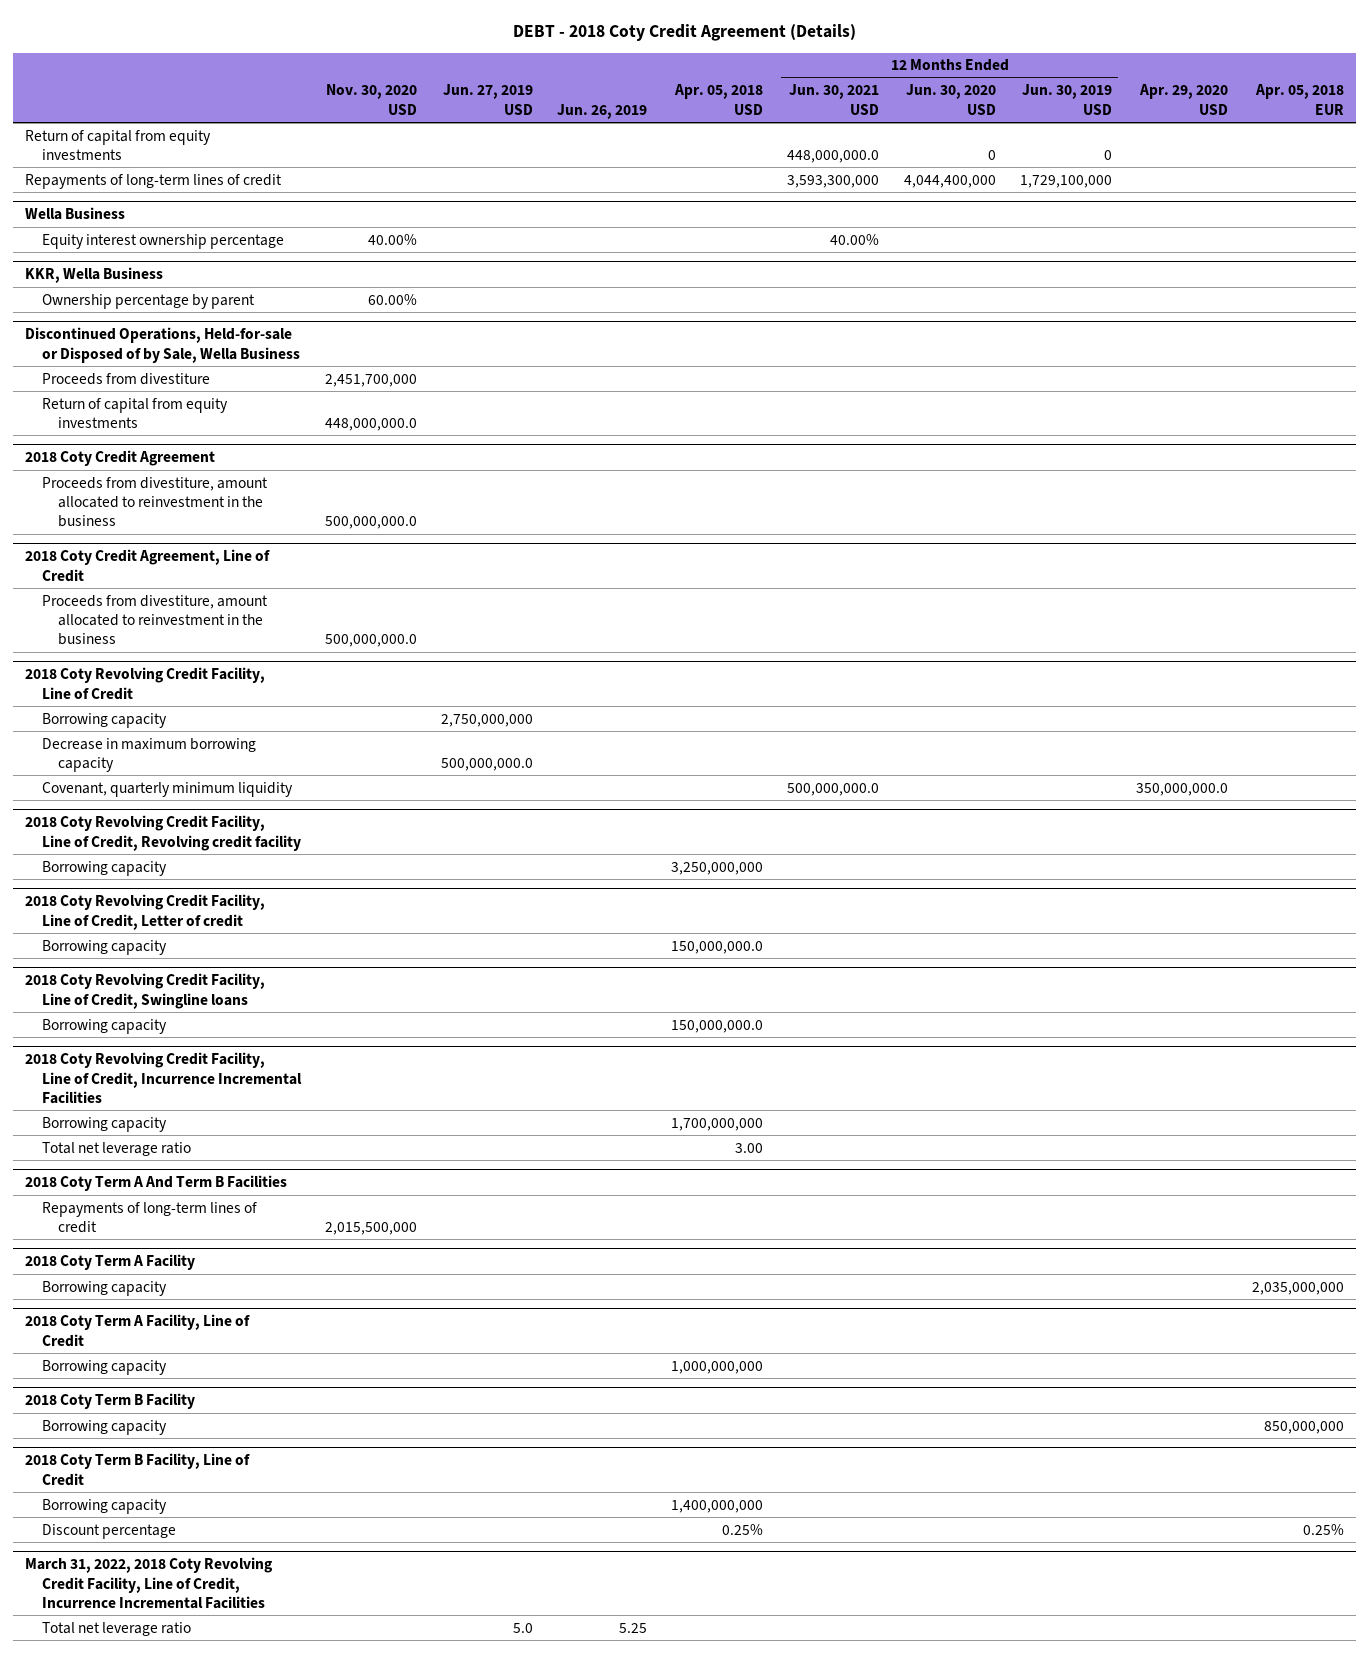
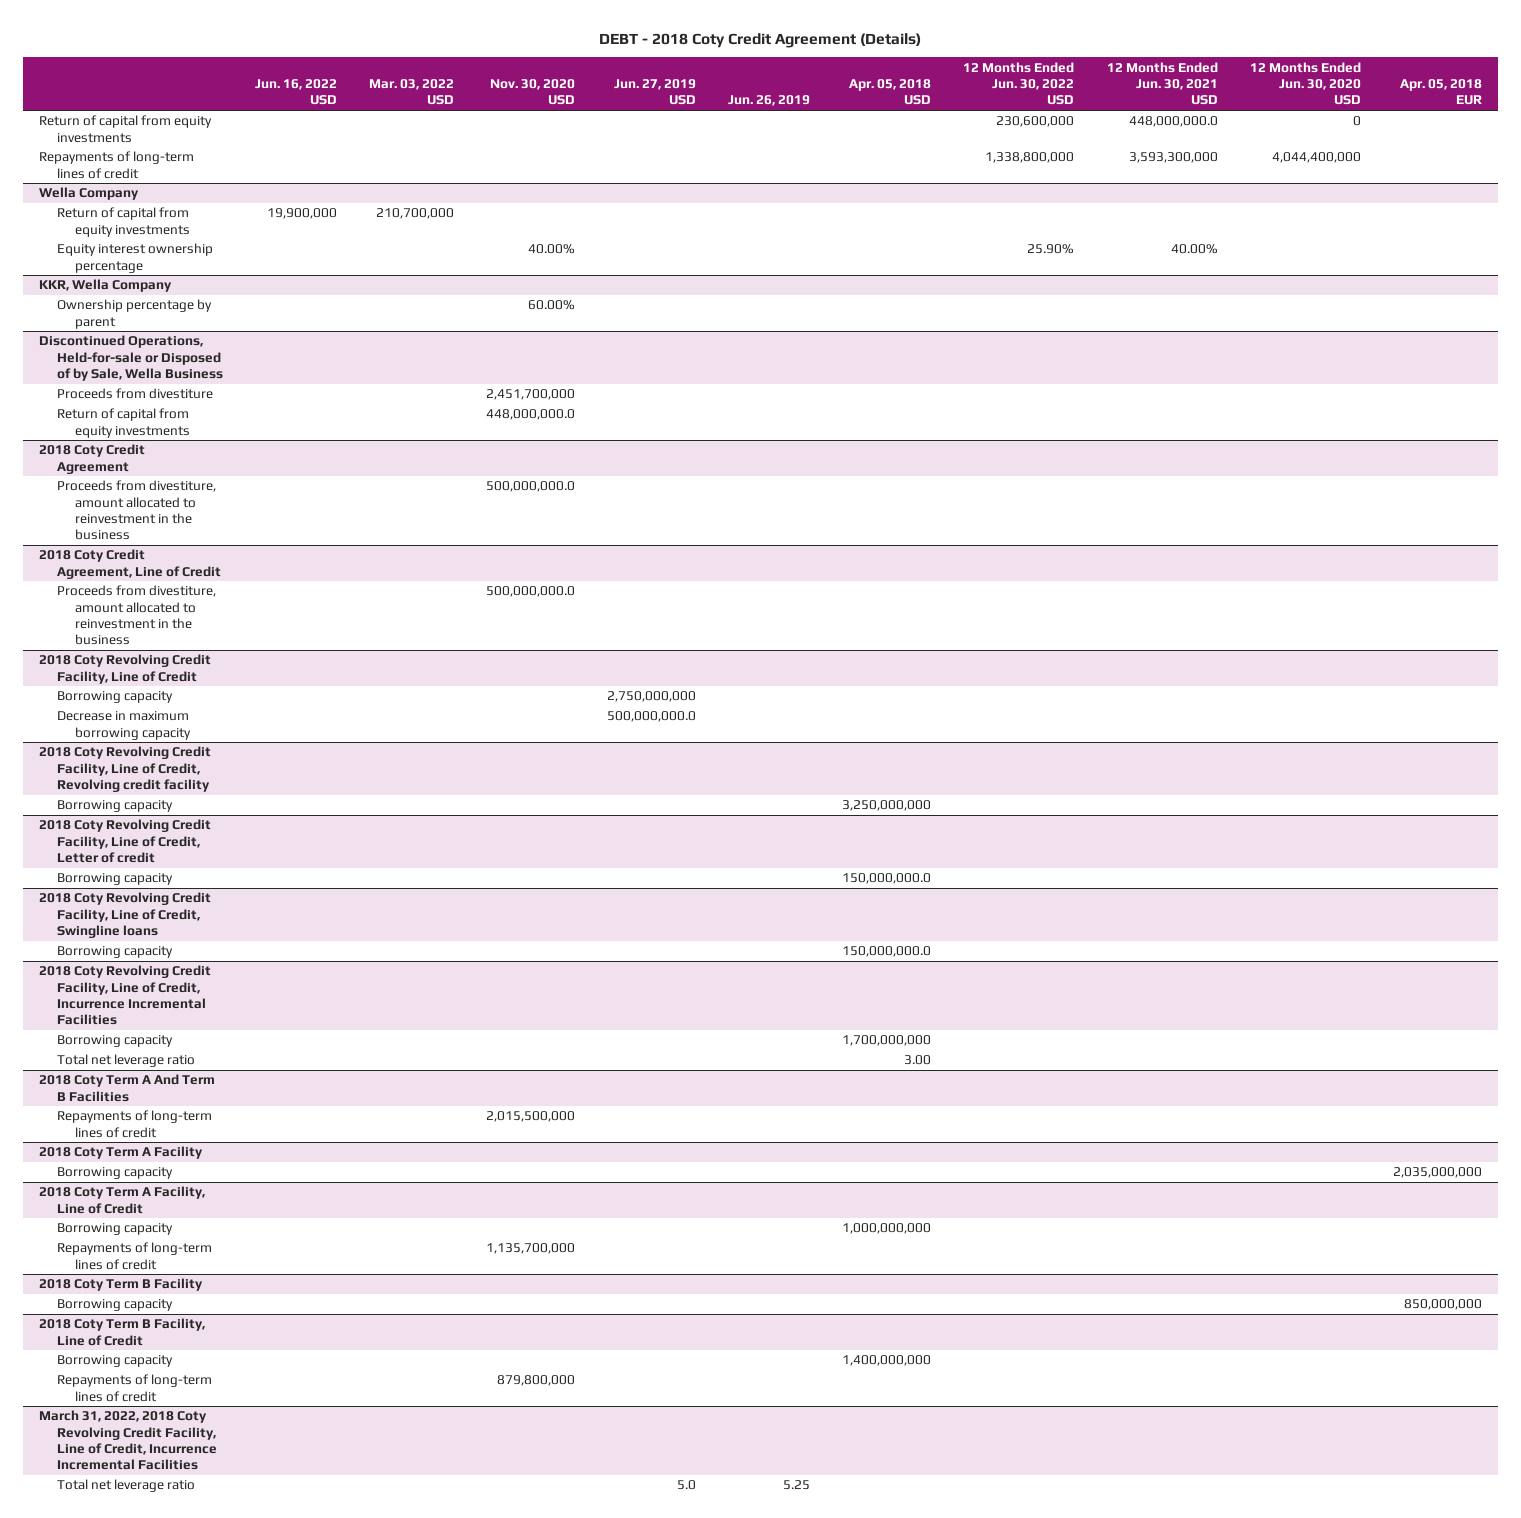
- | Nov. 30, 2020 USD | Jun. 27, 2019 USD | Jun. 26, 2019 | Apr. 05, 2018 USD | 12 Months Ended Jun. 30, 2021 USD | 12 Months Ended Jun. 30, 2020 USD | 12 Months Ended Jun. 30, 2019 USD | Apr. 29, 2020 USD | Apr. 05, 2018 EUR
+ | Jun. 16, 2022 USD | Mar. 03, 2022 USD | Nov. 30, 2020 USD | Jun. 27, 2019 USD | Jun. 26, 2019 | Apr. 05, 2018 USD | 12 Months Ended Jun. 30, 2022 USD | 12 Months Ended Jun. 30, 2021 USD | 12 Months Ended Jun. 30, 2020 USD | Apr. 05, 2018 EUR
- Wella Business
+ Wella Company
+ Return of capital from equity investments | 19,900,000 | 210,700,000 | | | | | | | |
- KKR, Wella Business
+ KKR, Wella Company
@ 2018 Coty Revolving Credit Facility, Line of Credit
- Covenant, quarterly minimum liquidity | | | | | 500,000,000.0 | | | 350,000,000.0 |
@ 2018 Coty Term A Facility, Line of Credit
+ Repayments of long-term lines of credit | | | 1,135,700,000 | | | | | | |
@ 2018 Coty Term B Facility, Line of Credit
- Discount percentage | | | | 0.25% | | | | | 0.25%
+ Repayments of long-term lines of credit | | | 879,800,000 | | | | | | |

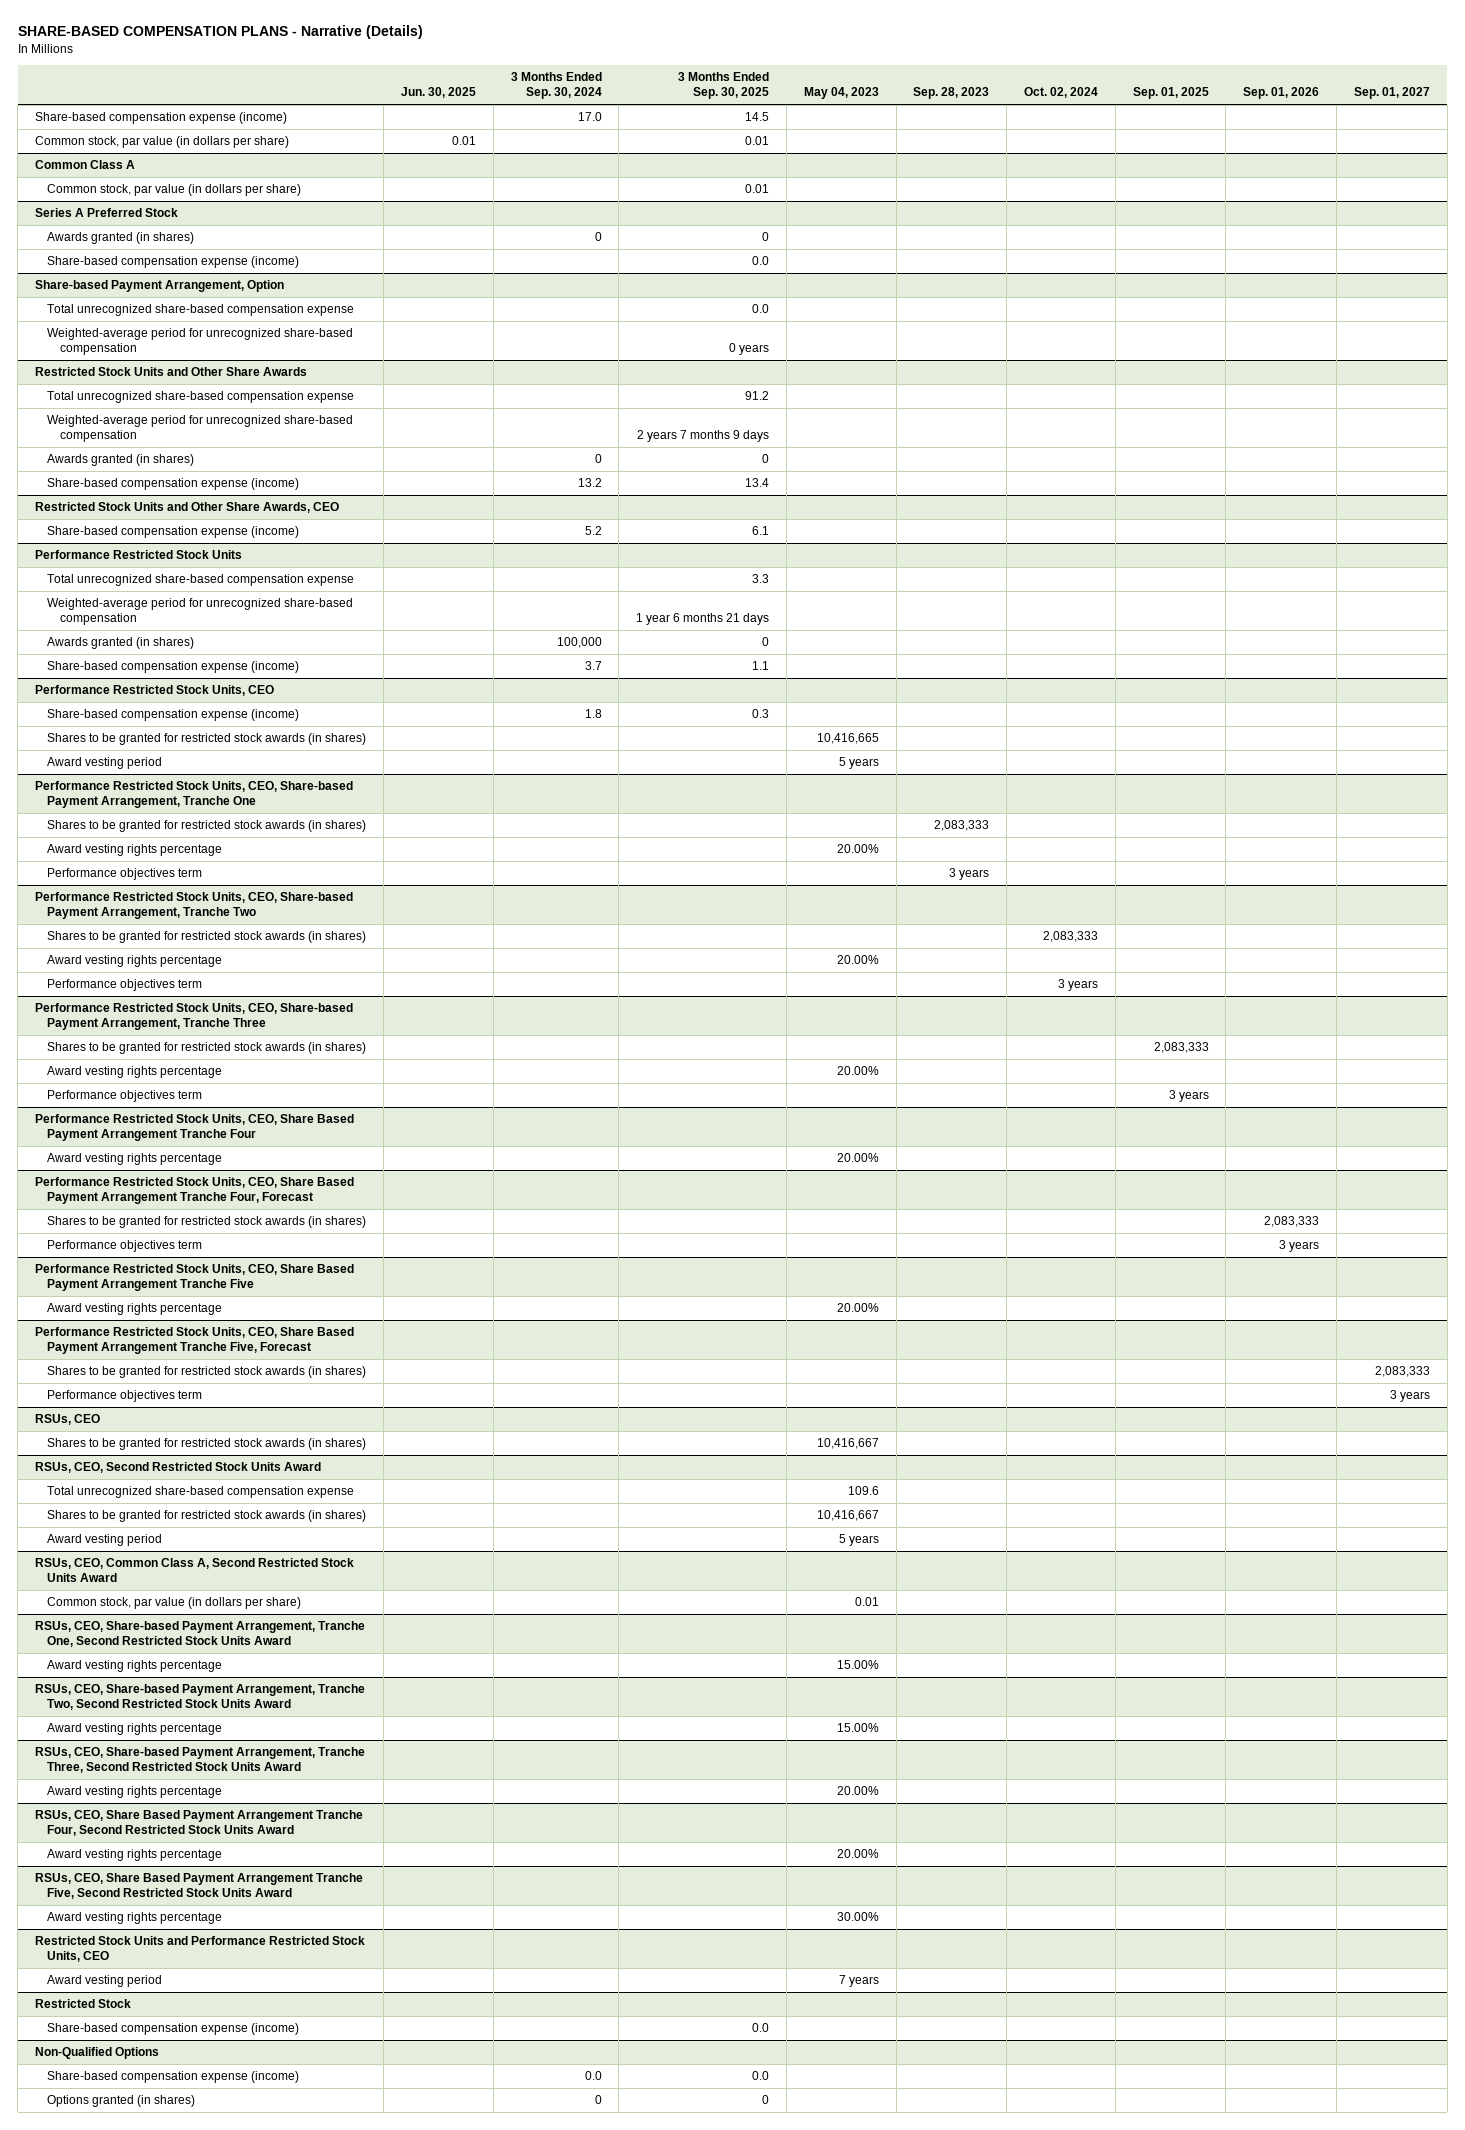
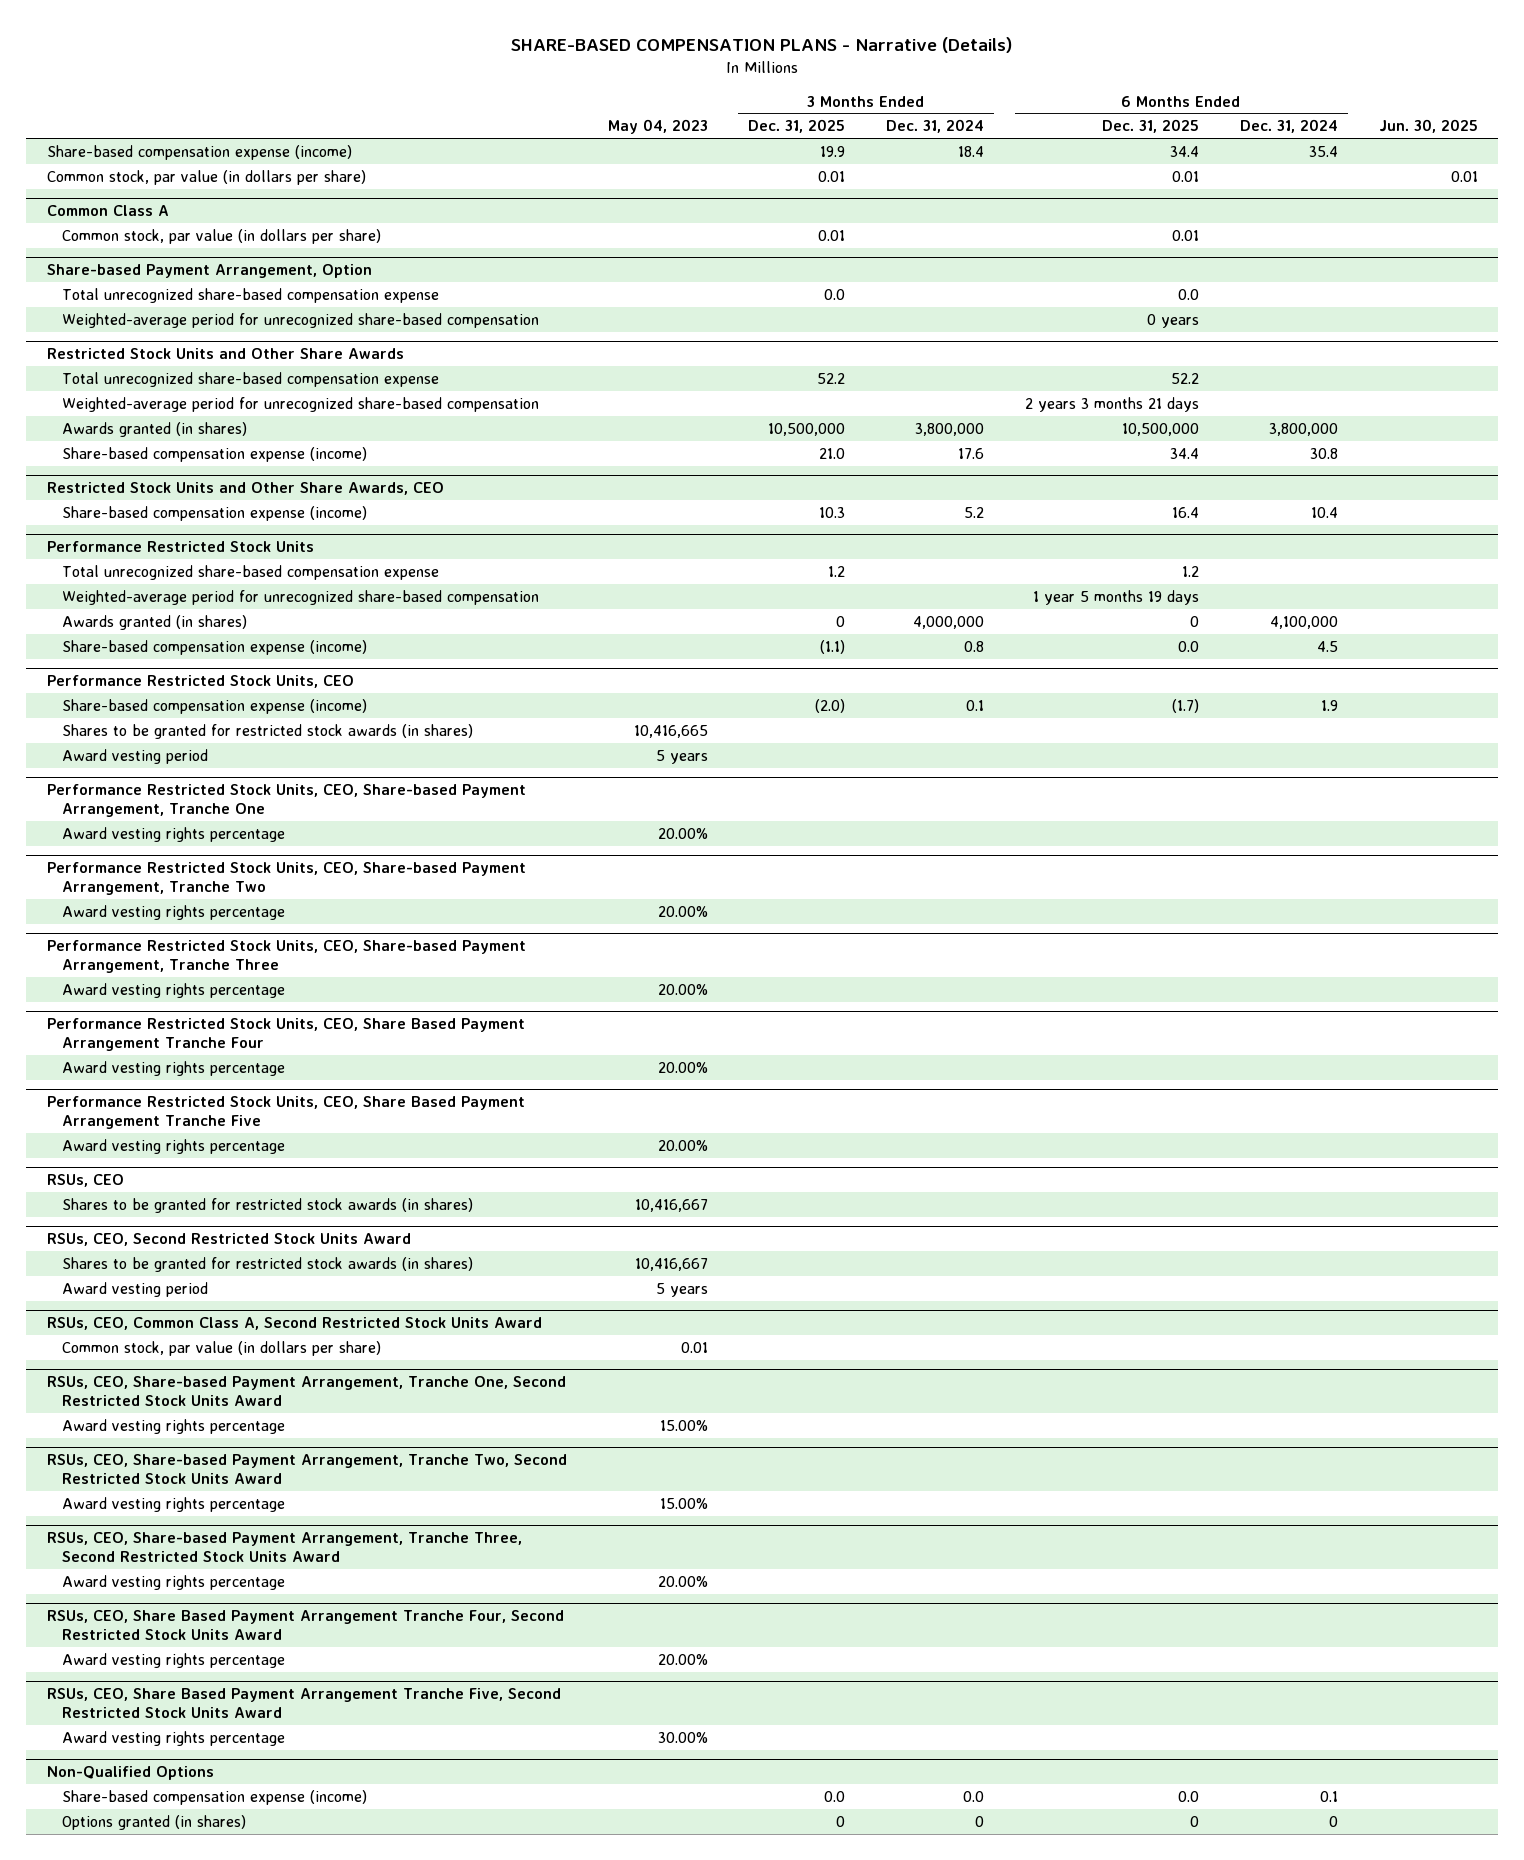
- | Jun. 30, 2025 | 3 Months Ended Sep. 30, 2024 | 3 Months Ended Sep. 30, 2025 | May 04, 2023 | Sep. 28, 2023 | Oct. 02, 2024 | Sep. 01, 2025 | Sep. 01, 2026 | Sep. 01, 2027
+ | May 04, 2023 | 3 Months Ended Dec. 31, 2025 | 3 Months Ended Dec. 31, 2024 | 6 Months Ended Dec. 31, 2025 | 6 Months Ended Dec. 31, 2024 | Jun. 30, 2025
- Series A Preferred Stock
- Awards granted (in shares) | | 0 | 0 | | | | | |
- Share-based compensation expense (income) | | | 0.0 | | | | | |
@ Performance Restricted Stock Units, CEO, Share-based Payment Arrangement, Tranche One
- Shares to be granted for restricted stock awards (in shares) | | | | | 2,083,333 | | | |
- Performance objectives term | | | | | 3 years | | | |
@ Performance Restricted Stock Units, CEO, Share-based Payment Arrangement, Tranche Two
- Shares to be granted for restricted stock awards (in shares) | | | | | | 2,083,333 | | |
- Performance objectives term | | | | | | 3 years | | |
@ Performance Restricted Stock Units, CEO, Share-based Payment Arrangement, Tranche Three
- Shares to be granted for restricted stock awards (in shares) | | | | | | | 2,083,333 | |
- Performance objectives term | | | | | | | 3 years | |
- Performance Restricted Stock Units, CEO, Share Based Payment Arrangement Tranche Four, Forecast
- Shares to be granted for restricted stock awards (in shares) | | | | | | | | 2,083,333 |
- Performance objectives term | | | | | | | | 3 years |
- Performance Restricted Stock Units, CEO, Share Based Payment Arrangement Tranche Five, Forecast
- Shares to be granted for restricted stock awards (in shares) | | | | | | | | | 2,083,333
- Performance objectives term | | | | | | | | | 3 years
@ RSUs, CEO, Second Restricted Stock Units Award
- Total unrecognized share-based compensation expense | | | | 109.6 | | | | |
- Restricted Stock Units and Performance Restricted Stock Units, CEO
- Award vesting period | | | | 7 years | | | | |
- Restricted Stock
- Share-based compensation expense (income) | | | 0.0 | | | | | |

